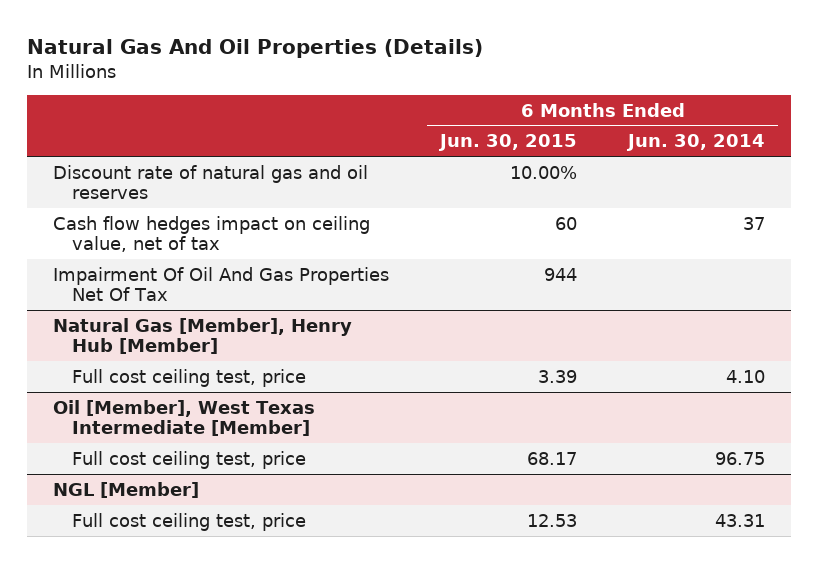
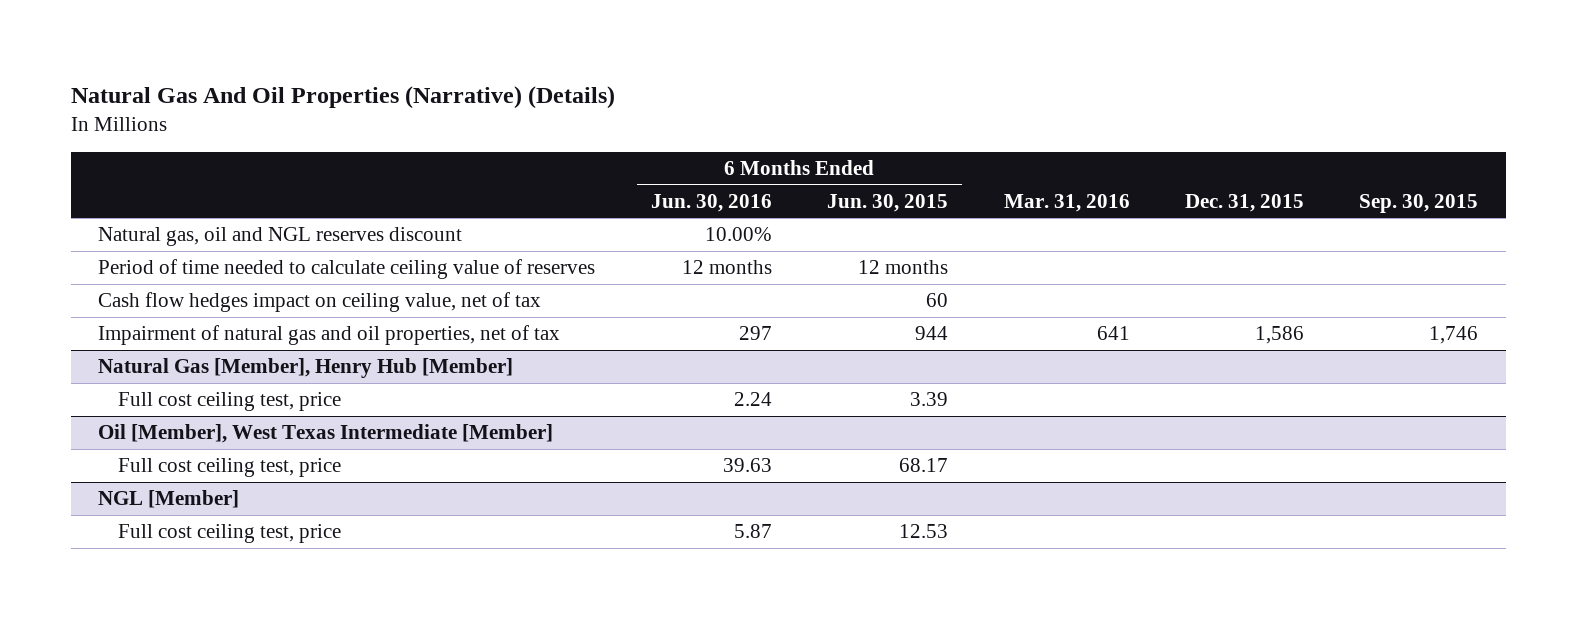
- Natural Gas And Oil Properties (Details)
+ Natural Gas And Oil Properties (Narrative) (Details)
- | 6 Months Ended Jun. 30, 2015 | 6 Months Ended Jun. 30, 2014
+ | 6 Months Ended Jun. 30, 2016 | 6 Months Ended Jun. 30, 2015 | Mar. 31, 2016 | Dec. 31, 2015 | Sep. 30, 2015
- Discount rate of natural gas and oil reserves | 10.00% |
+ Natural gas, oil and NGL reserves discount | 10.00% | | | |
+ Period of time needed to calculate ceiling value of reserves | 12 months | 12 months | | |
- Impairment Of Oil And Gas Properties Net Of Tax | 944 |
+ Impairment of natural gas and oil properties, net of tax | 297 | 944 | 641 | 1,586 | 1,746

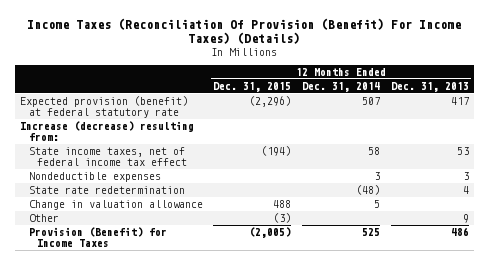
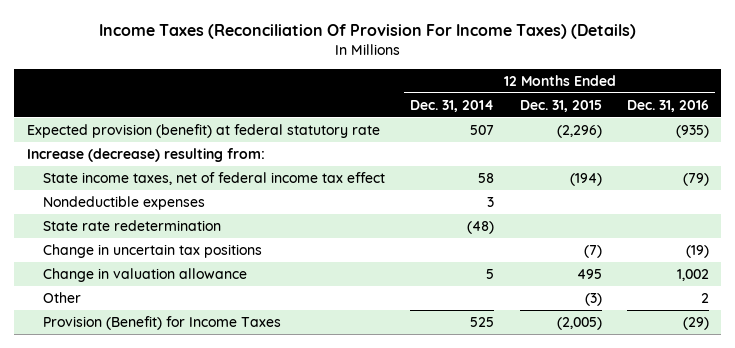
- Income Taxes (Reconciliation Of Provision (Benefit) For Income Taxes) (Details)
+ Income Taxes (Reconciliation Of Provision For Income Taxes) (Details)
- | 12 Months Ended Dec. 31, 2015 | 12 Months Ended Dec. 31, 2014 | 12 Months Ended Dec. 31, 2013
+ | 12 Months Ended Dec. 31, 2014 | 12 Months Ended Dec. 31, 2015 | 12 Months Ended Dec. 31, 2016
- Change in valuation allowance | 488 | 5 |
+ Change in uncertain tax positions | | (7) | (19)
+ Change in valuation allowance | 5 | 495 | 1,002

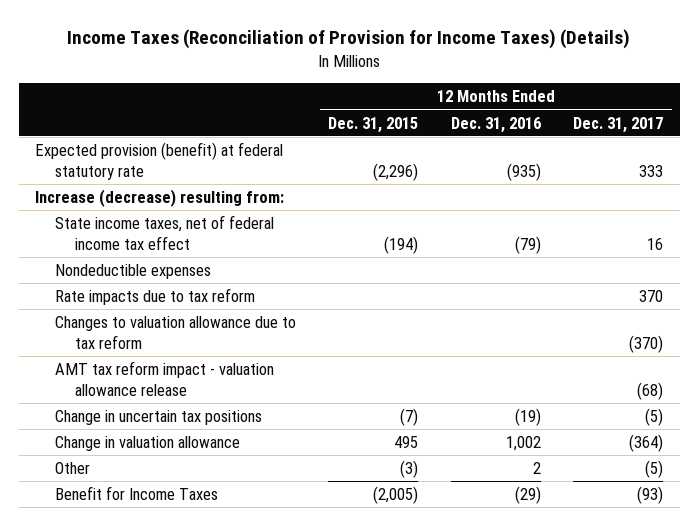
- Income Taxes (Reconciliation Of Provision For Income Taxes) (Details)
+ Income Taxes (Reconciliation of Provision for Income Taxes) (Details)
- | 12 Months Ended Dec. 31, 2014 | 12 Months Ended Dec. 31, 2015 | 12 Months Ended Dec. 31, 2016
+ | 12 Months Ended Dec. 31, 2015 | 12 Months Ended Dec. 31, 2016 | 12 Months Ended Dec. 31, 2017
- State rate redetermination | (48) | |
+ Rate impacts due to tax reform | | | 370
+ Changes to valuation allowance due to tax reform | | | (370)
+ AMT tax reform impact - valuation allowance release | | | (68)
- Provision (Benefit) for Income Taxes | 525 | (2,005) | (29)
+ Benefit for Income Taxes | (2,005) | (29) | (93)

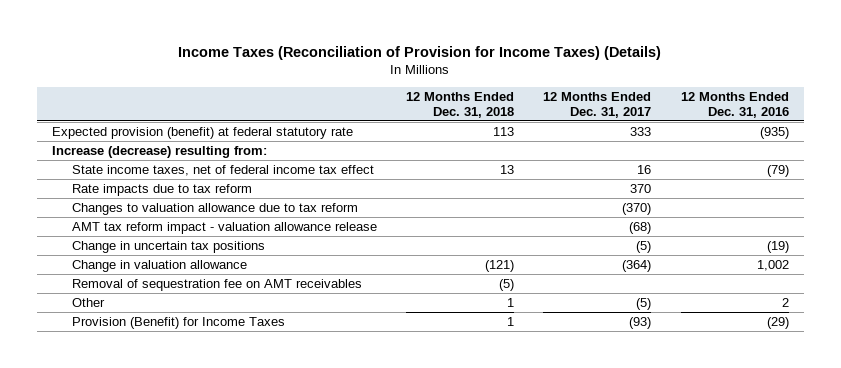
- | 12 Months Ended Dec. 31, 2015 | 12 Months Ended Dec. 31, 2016 | 12 Months Ended Dec. 31, 2017
+ | 12 Months Ended Dec. 31, 2018 | 12 Months Ended Dec. 31, 2017 | 12 Months Ended Dec. 31, 2016
- Nondeductible expenses
+ Removal of sequestration fee on AMT receivables | (5) | |
- Benefit for Income Taxes | (2,005) | (29) | (93)
+ Provision (Benefit) for Income Taxes | 1 | (93) | (29)

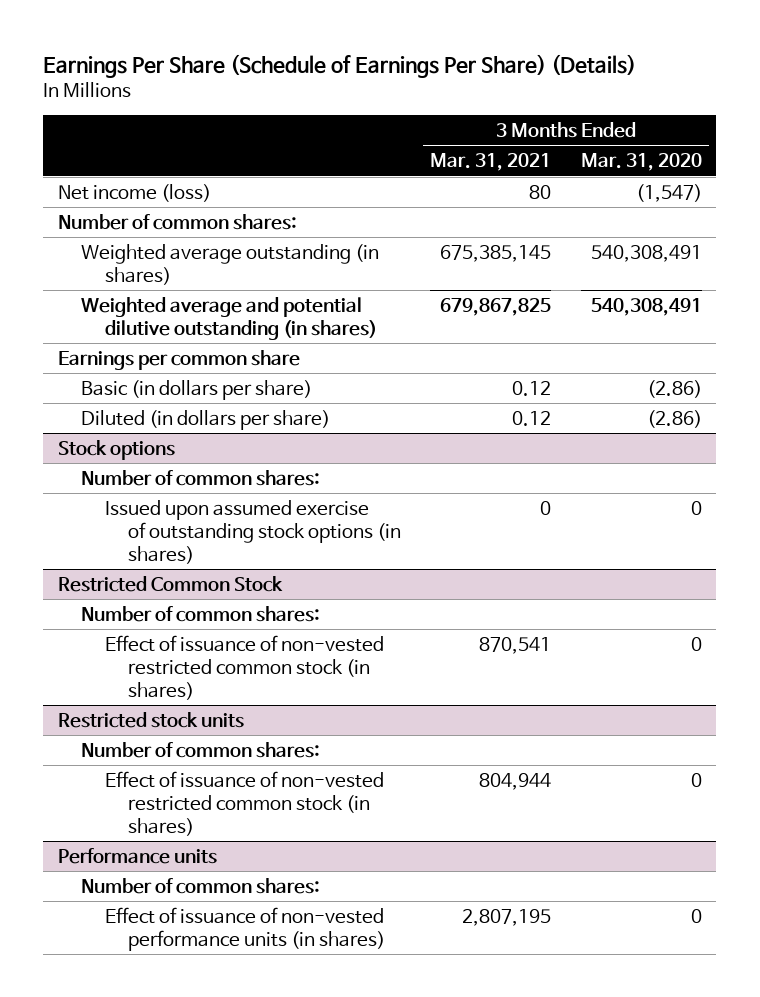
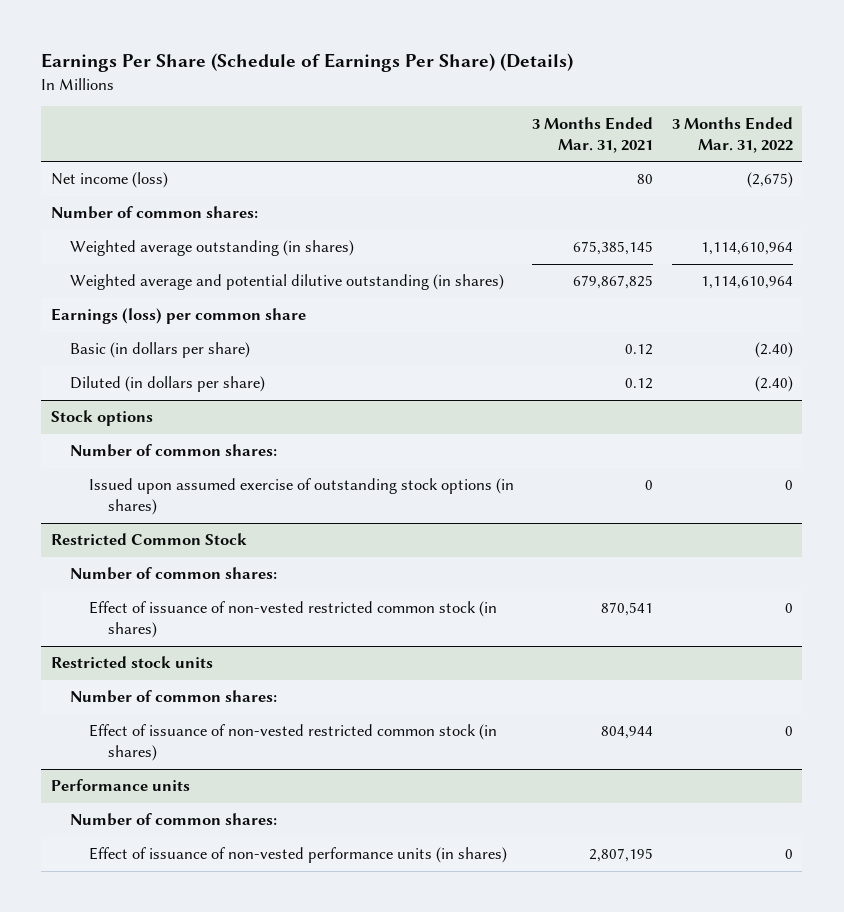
- | 3 Months Ended Mar. 31, 2021 | 3 Months Ended Mar. 31, 2020
+ | 3 Months Ended Mar. 31, 2021 | 3 Months Ended Mar. 31, 2022
- Earnings per common share
+ Earnings (loss) per common share

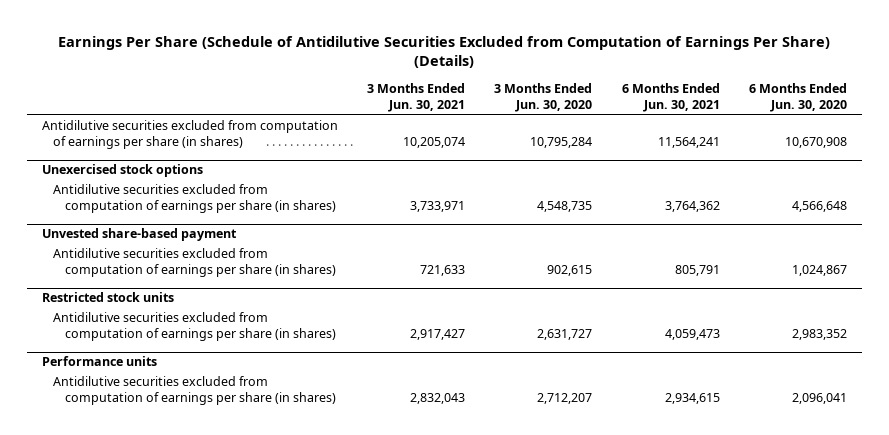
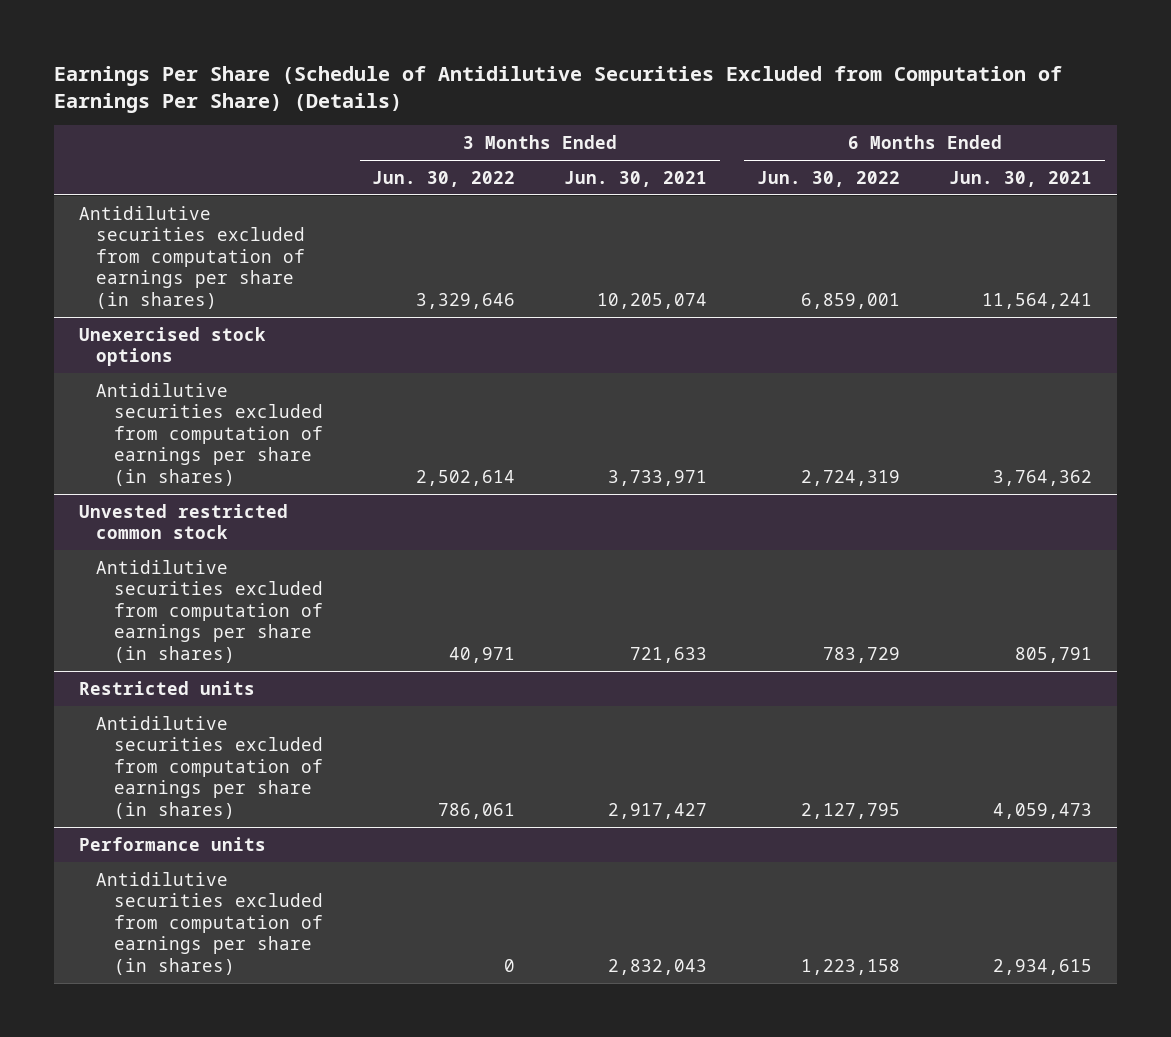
- | 3 Months Ended Jun. 30, 2021 | 3 Months Ended Jun. 30, 2020 | 6 Months Ended Jun. 30, 2021 | 6 Months Ended Jun. 30, 2020
+ | 3 Months Ended Jun. 30, 2022 | 3 Months Ended Jun. 30, 2021 | 6 Months Ended Jun. 30, 2022 | 6 Months Ended Jun. 30, 2021
- Unvested share-based payment
+ Unvested restricted common stock
- Restricted stock units
+ Restricted units

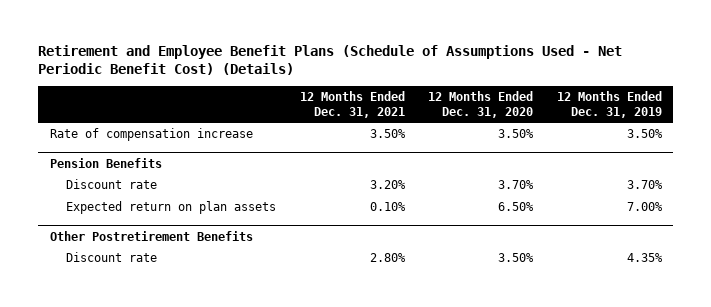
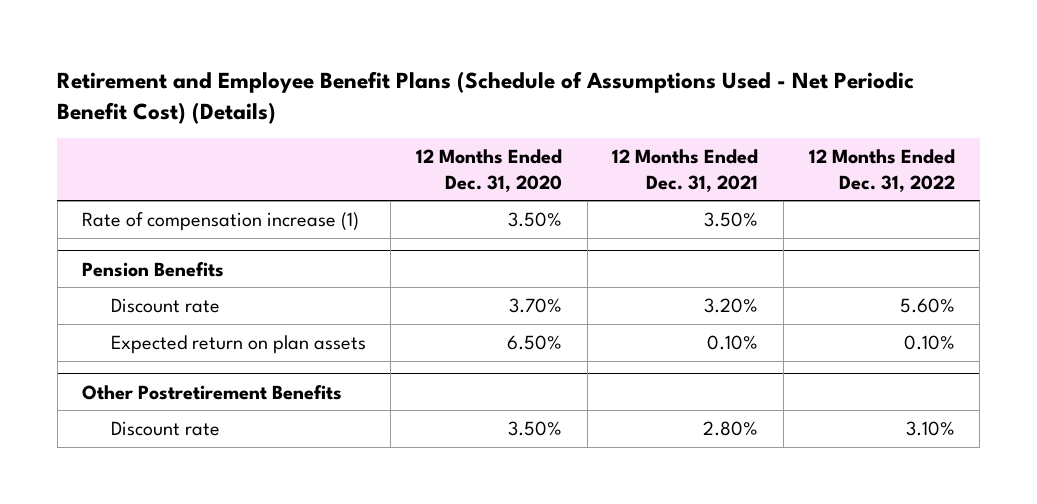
- | 12 Months Ended Dec. 31, 2021 | 12 Months Ended Dec. 31, 2020 | 12 Months Ended Dec. 31, 2019
+ | 12 Months Ended Dec. 31, 2020 | 12 Months Ended Dec. 31, 2021 | 12 Months Ended Dec. 31, 2022
- Rate of compensation increase | 3.50% | 3.50% | 3.50%
+ Rate of compensation increase (1) | 3.50% | 3.50% |

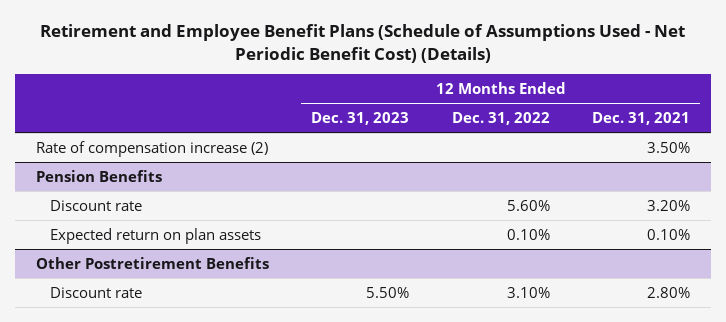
- | 12 Months Ended Dec. 31, 2020 | 12 Months Ended Dec. 31, 2021 | 12 Months Ended Dec. 31, 2022
+ | 12 Months Ended Dec. 31, 2023 | 12 Months Ended Dec. 31, 2022 | 12 Months Ended Dec. 31, 2021
- Rate of compensation increase (1) | 3.50% | 3.50% |
+ Rate of compensation increase (2) | | | 3.50%

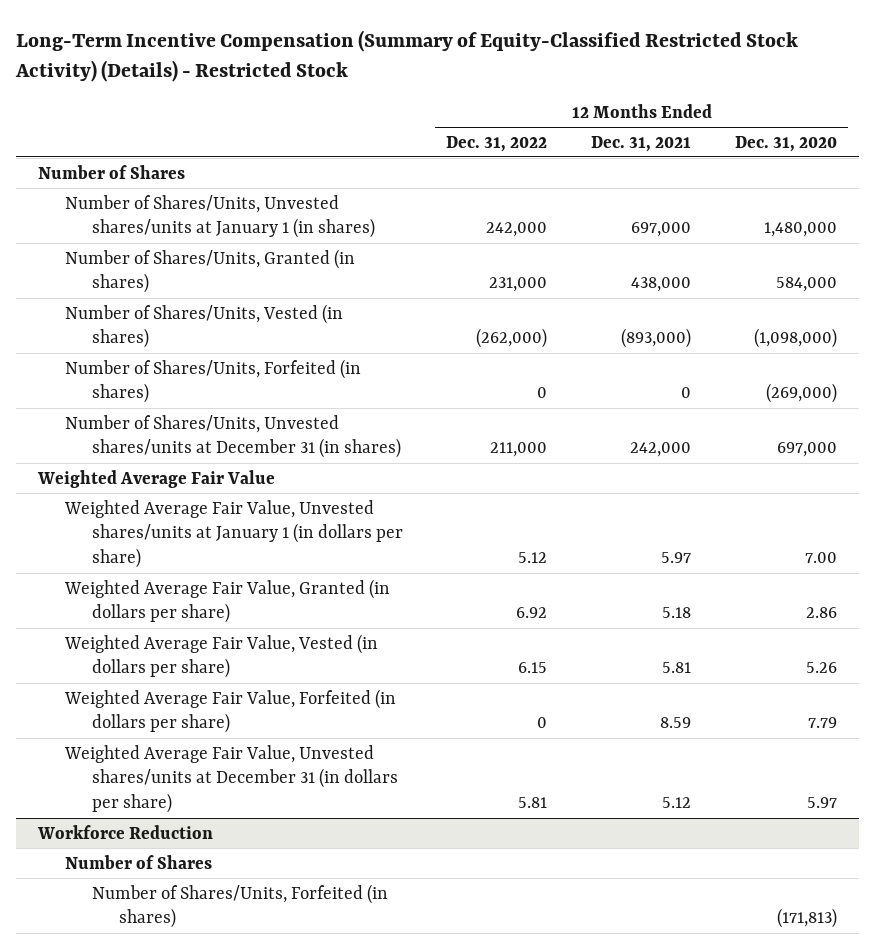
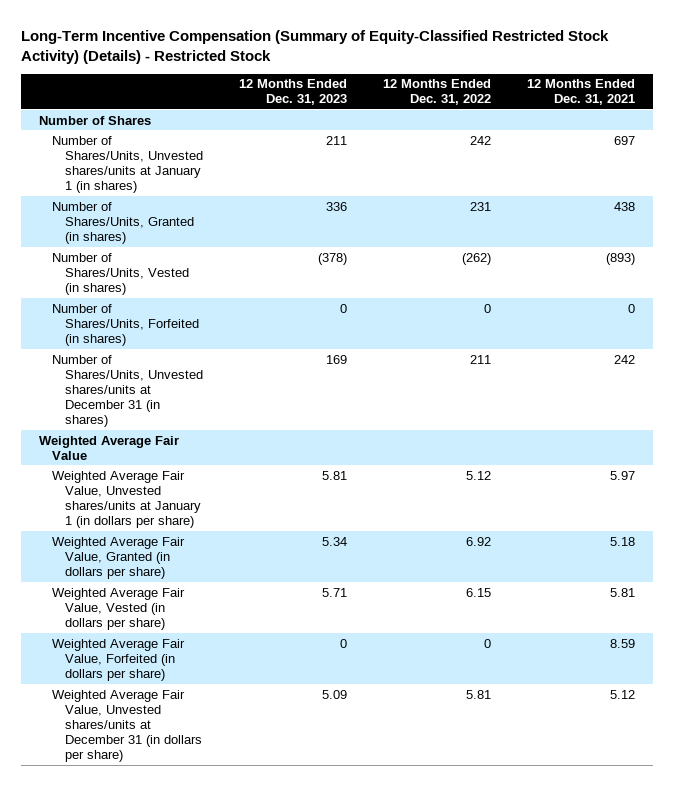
- | 12 Months Ended Dec. 31, 2022 | 12 Months Ended Dec. 31, 2021 | 12 Months Ended Dec. 31, 2020
+ | 12 Months Ended Dec. 31, 2023 | 12 Months Ended Dec. 31, 2022 | 12 Months Ended Dec. 31, 2021
- Number of Shares/Units, Unvested shares/units at January 1 (in shares) | 242,000 | 697,000 | 1,480,000
- Number of Shares/Units, Granted (in shares) | 231,000 | 438,000 | 584,000
- Number of Shares/Units, Vested (in shares) | (262,000) | (893,000) | (1,098,000)
+ Number of Shares/Units, Unvested shares/units at January 1 (in shares) | 211 | 242 | 697
+ Number of Shares/Units, Granted (in shares) | 336 | 231 | 438
+ Number of Shares/Units, Vested (in shares) | (378) | (262) | (893)
- Number of Shares/Units, Unvested shares/units at December 31 (in shares) | 211,000 | 242,000 | 697,000
+ Number of Shares/Units, Unvested shares/units at December 31 (in shares) | 169 | 211 | 242
- Workforce Reduction
- Number of Shares
- Number of Shares/Units, Forfeited (in shares) | | | (171,813)

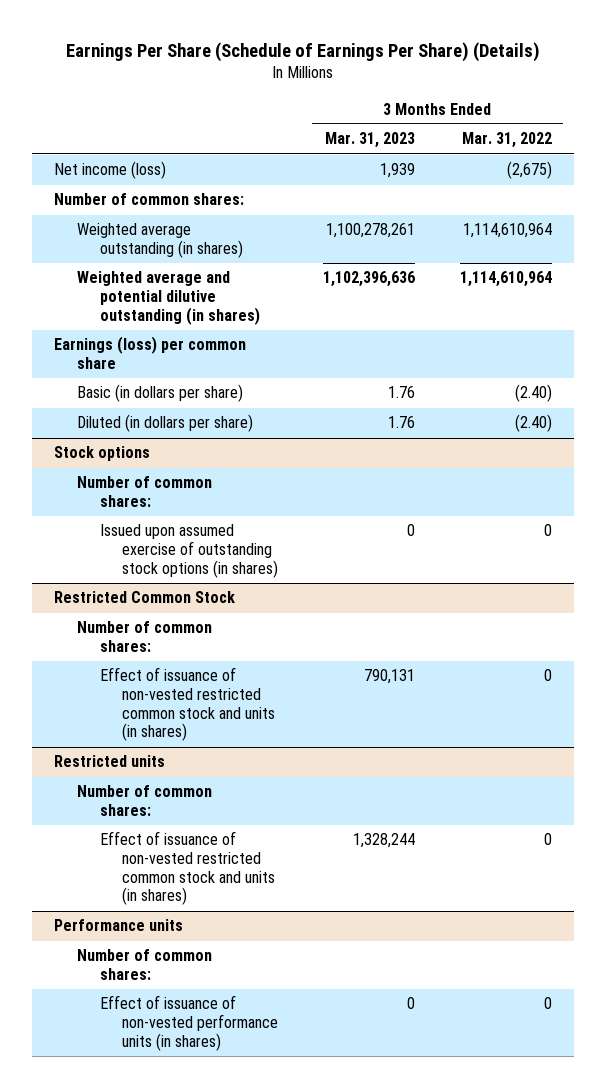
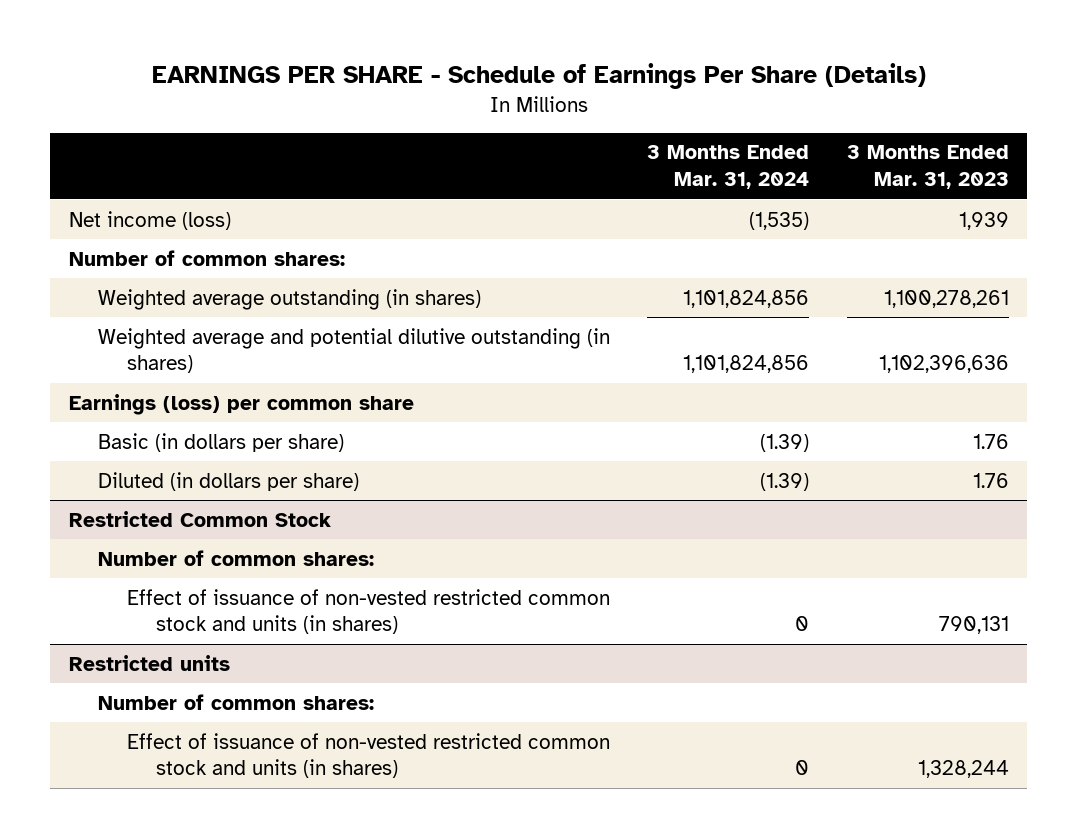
- Earnings Per Share (Schedule of Earnings Per Share) (Details)
+ EARNINGS PER SHARE - Schedule of Earnings Per Share (Details)
- | 3 Months Ended Mar. 31, 2023 | 3 Months Ended Mar. 31, 2022
+ | 3 Months Ended Mar. 31, 2024 | 3 Months Ended Mar. 31, 2023
- Stock options
- Number of common shares:
- Issued upon assumed exercise of outstanding stock options (in shares) | 0 | 0
- Performance units
- Number of common shares:
- Effect of issuance of non-vested performance units (in shares) | 0 | 0

